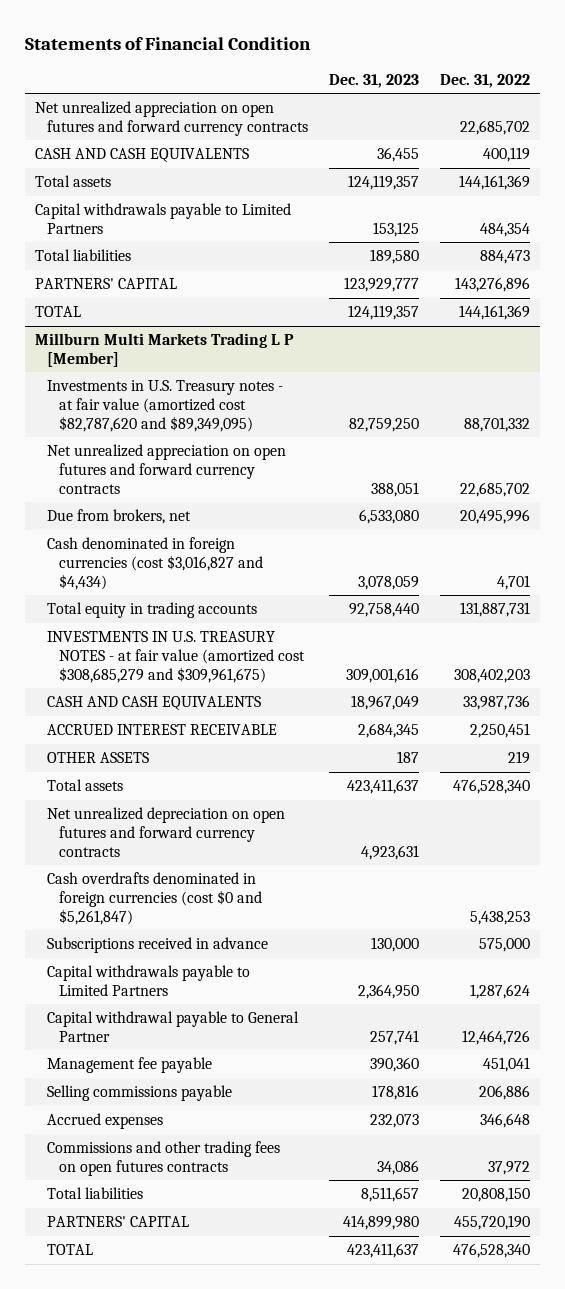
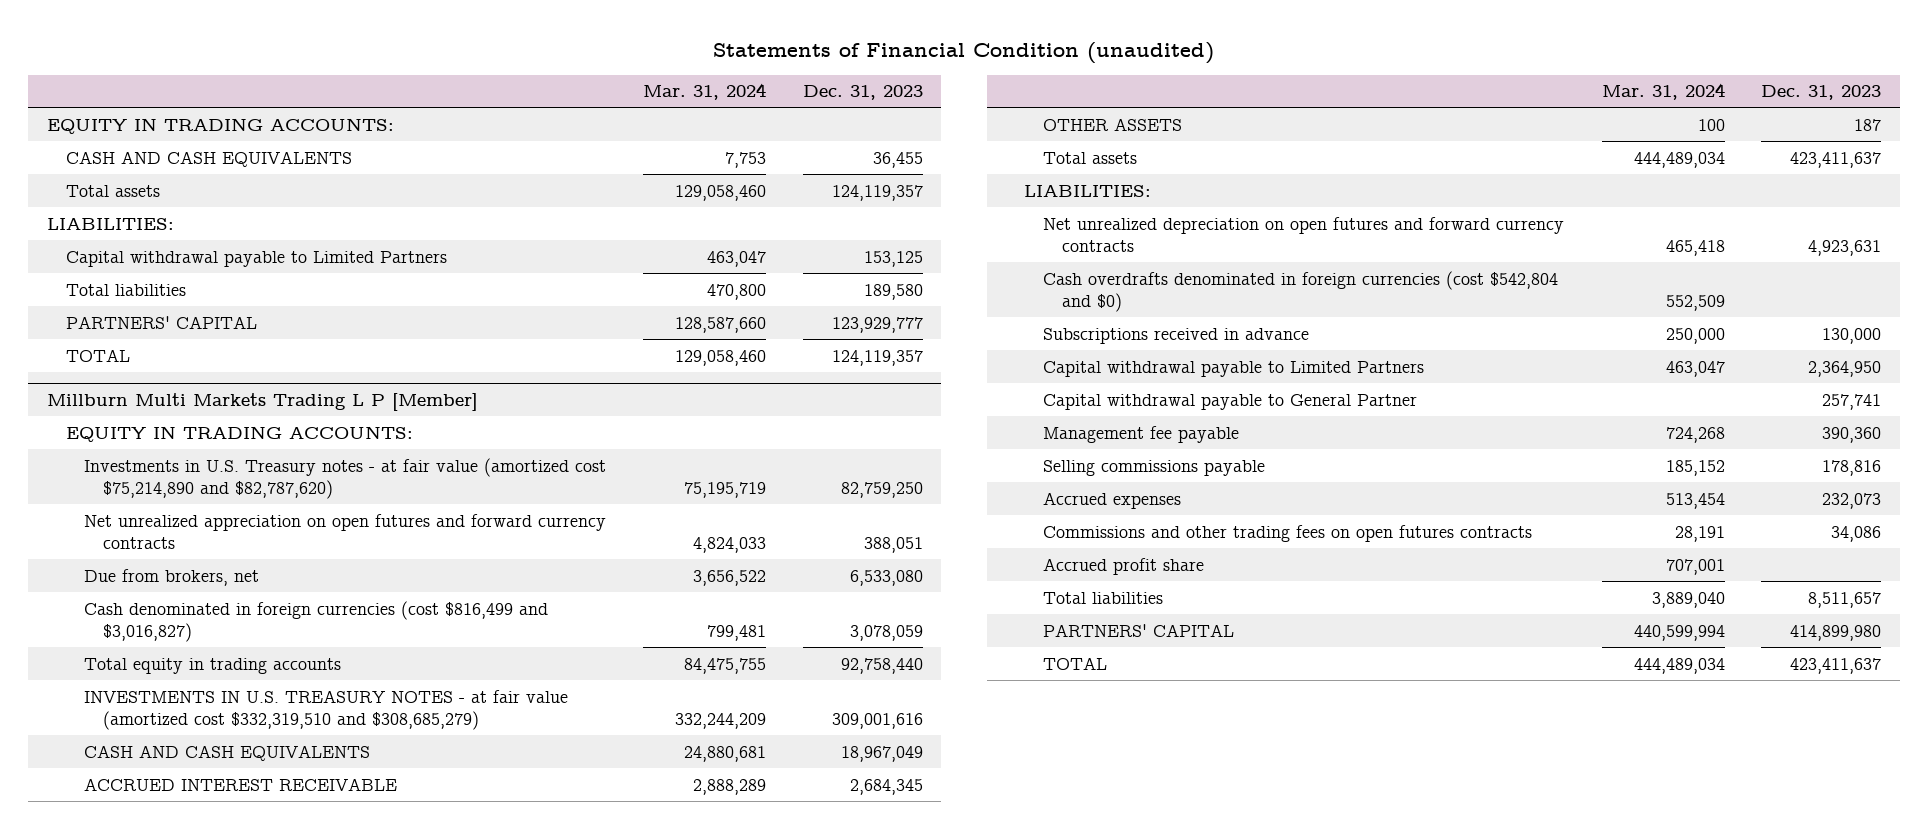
- Statements of Financial Condition
+ Statements of Financial Condition (unaudited)
- | Dec. 31, 2023 | Dec. 31, 2022
+ | Mar. 31, 2024 | Dec. 31, 2023
- Net unrealized appreciation on open futures and forward currency contracts | | 22,685,702
+ EQUITY IN TRADING ACCOUNTS:
- Capital withdrawals payable to Limited Partners | 153,125 | 484,354
+ LIABILITIES:
+ Capital withdrawal payable to Limited Partners | 463,047 | 153,125
@ Millburn Multi Markets Trading L P [Member]
- Investments in U.S. Treasury notes - at fair value (amortized cost $82,787,620 and $89,349,095) | 82,759,250 | 88,701,332
+ EQUITY IN TRADING ACCOUNTS:
+ Investments in U.S. Treasury notes - at fair value (amortized cost $75,214,890 and $82,787,620) | 75,195,719 | 82,759,250
- Cash denominated in foreign currencies (cost $3,016,827 and $4,434) | 3,078,059 | 4,701
+ Cash denominated in foreign currencies (cost $816,499 and $3,016,827) | 799,481 | 3,078,059
- INVESTMENTS IN U.S. TREASURY NOTES - at fair value (amortized cost $308,685,279 and $309,961,675) | 309,001,616 | 308,402,203
+ INVESTMENTS IN U.S. TREASURY NOTES - at fair value (amortized cost $332,319,510 and $308,685,279) | 332,244,209 | 309,001,616
+ LIABILITIES:
- Cash overdrafts denominated in foreign currencies (cost $0 and $5,261,847) | | 5,438,253
+ Cash overdrafts denominated in foreign currencies (cost $542,804 and $0) | 552,509 |
- Capital withdrawals payable to Limited Partners | 2,364,950 | 1,287,624
+ Capital withdrawal payable to Limited Partners | 463,047 | 2,364,950
+ Accrued profit share | 707,001 |

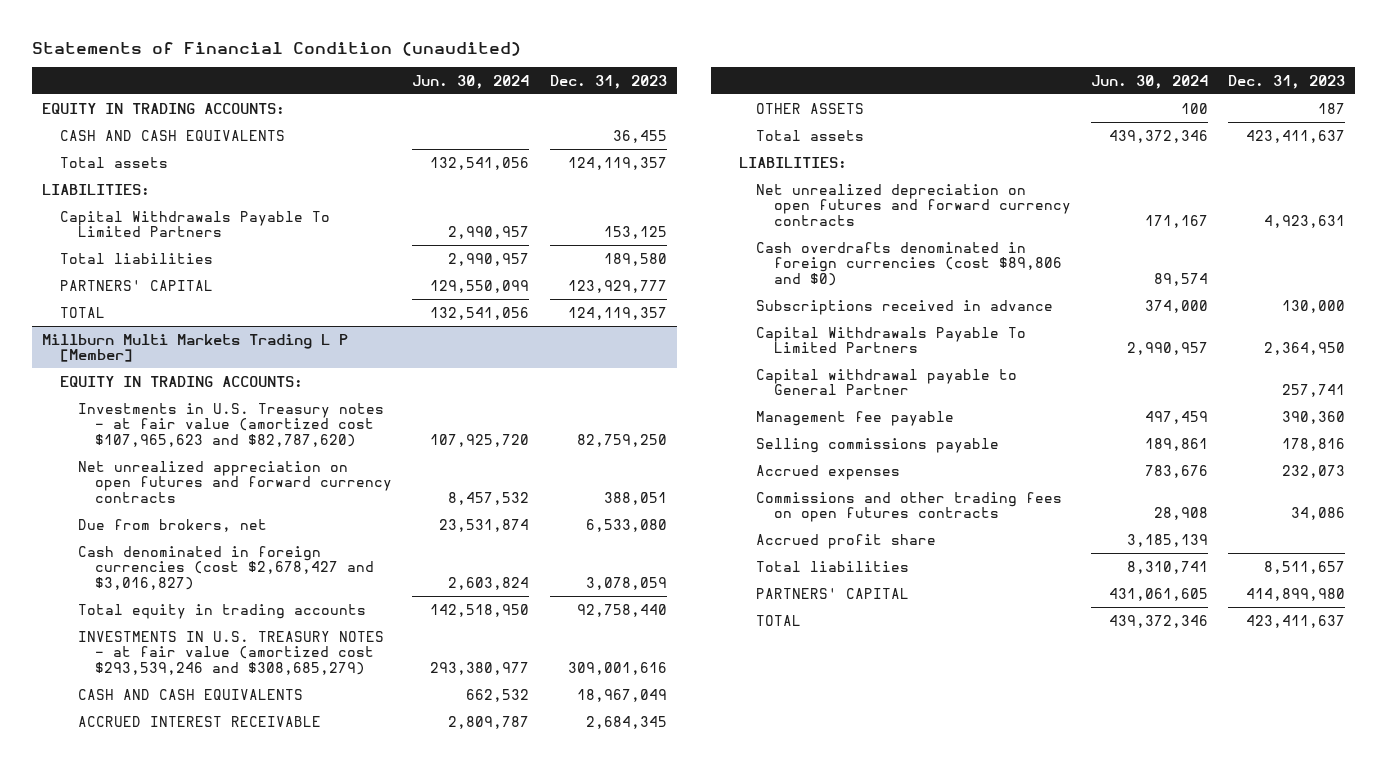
- | Mar. 31, 2024 | Dec. 31, 2023
+ | Jun. 30, 2024 | Dec. 31, 2023
- Capital withdrawal payable to Limited Partners | 463,047 | 153,125
+ Capital Withdrawals Payable To Limited Partners | 2,990,957 | 153,125
@ Millburn Multi Markets Trading L P [Member]
- Investments in U.S. Treasury notes - at fair value (amortized cost $75,214,890 and $82,787,620) | 75,195,719 | 82,759,250
+ Investments in U.S. Treasury notes - at fair value (amortized cost $107,965,623 and $82,787,620) | 107,925,720 | 82,759,250
- Cash denominated in foreign currencies (cost $816,499 and $3,016,827) | 799,481 | 3,078,059
+ Cash denominated in foreign currencies (cost $2,678,427 and $3,016,827) | 2,603,824 | 3,078,059
- INVESTMENTS IN U.S. TREASURY NOTES - at fair value (amortized cost $332,319,510 and $308,685,279) | 332,244,209 | 309,001,616
+ INVESTMENTS IN U.S. TREASURY NOTES - at fair value (amortized cost $293,539,246 and $308,685,279) | 293,380,977 | 309,001,616
- Cash overdrafts denominated in foreign currencies (cost $542,804 and $0) | 552,509 |
+ Cash overdrafts denominated in foreign currencies (cost $89,806 and $0) | 89,574 |
- Capital withdrawal payable to Limited Partners | 463,047 | 2,364,950
+ Capital Withdrawals Payable To Limited Partners | 2,990,957 | 2,364,950

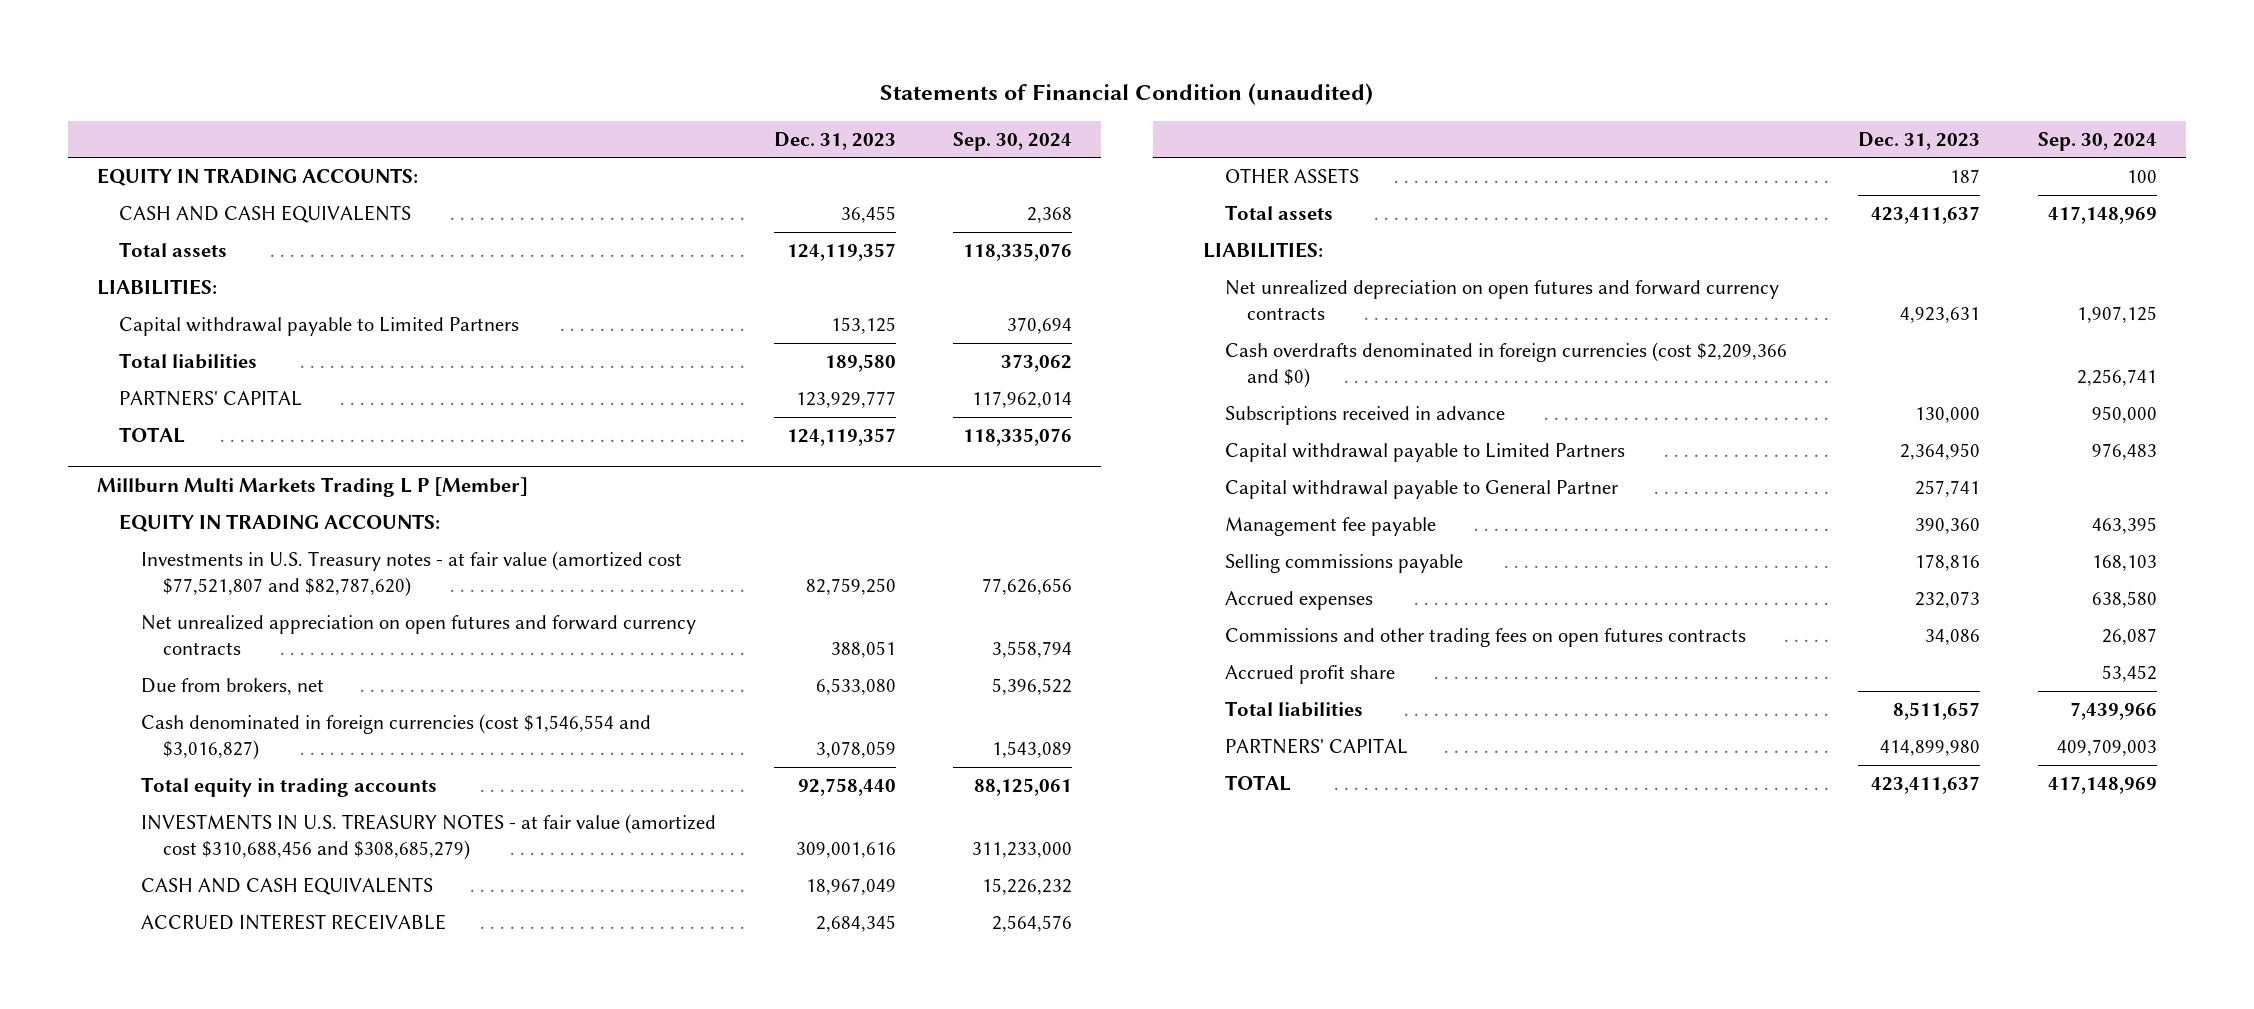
- | Jun. 30, 2024 | Dec. 31, 2023
+ | Dec. 31, 2023 | Sep. 30, 2024
- Capital Withdrawals Payable To Limited Partners | 2,990,957 | 153,125
+ Capital withdrawal payable to Limited Partners | 153,125 | 370,694
@ Millburn Multi Markets Trading L P [Member]
- Investments in U.S. Treasury notes - at fair value (amortized cost $107,965,623 and $82,787,620) | 107,925,720 | 82,759,250
+ Investments in U.S. Treasury notes - at fair value (amortized cost $77,521,807 and $82,787,620) | 82,759,250 | 77,626,656
- Cash denominated in foreign currencies (cost $2,678,427 and $3,016,827) | 2,603,824 | 3,078,059
+ Cash denominated in foreign currencies (cost $1,546,554 and $3,016,827) | 3,078,059 | 1,543,089
- INVESTMENTS IN U.S. TREASURY NOTES - at fair value (amortized cost $293,539,246 and $308,685,279) | 293,380,977 | 309,001,616
+ INVESTMENTS IN U.S. TREASURY NOTES - at fair value (amortized cost $310,688,456 and $308,685,279) | 309,001,616 | 311,233,000
- Cash overdrafts denominated in foreign currencies (cost $89,806 and $0) | 89,574 |
+ Cash overdrafts denominated in foreign currencies (cost $2,209,366 and $0) | | 2,256,741
- Capital Withdrawals Payable To Limited Partners | 2,990,957 | 2,364,950
+ Capital withdrawal payable to Limited Partners | 2,364,950 | 976,483

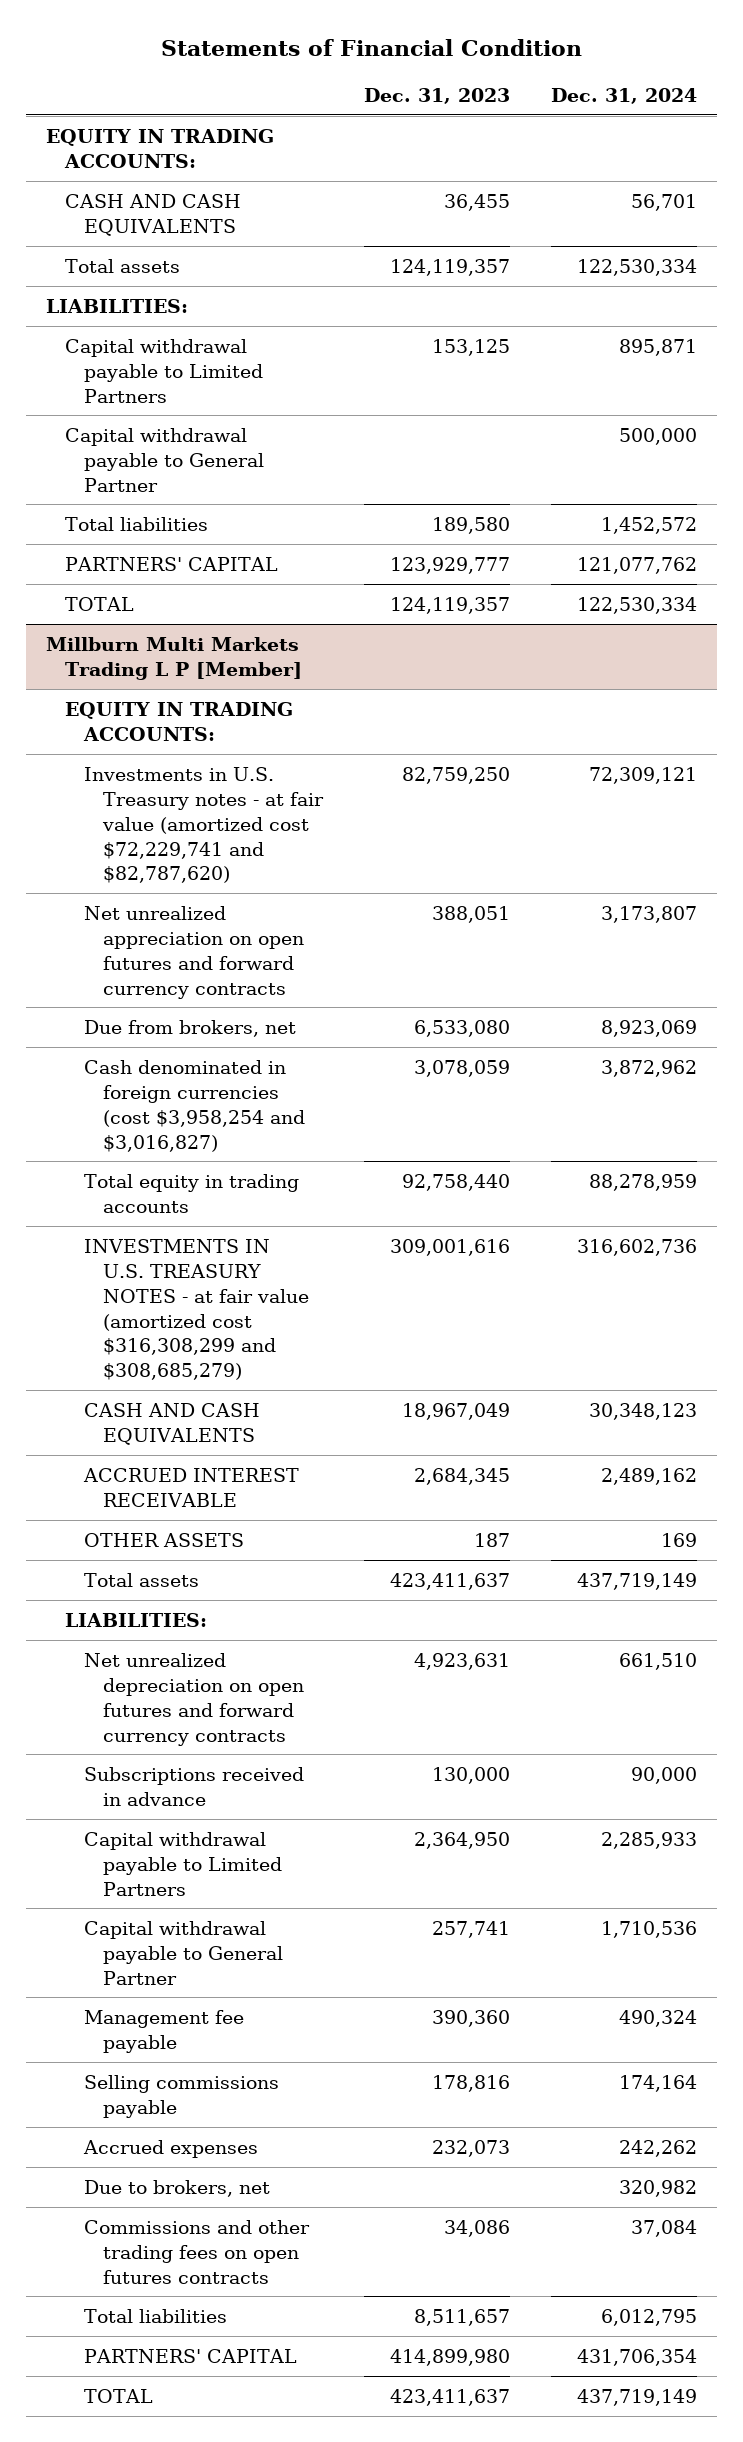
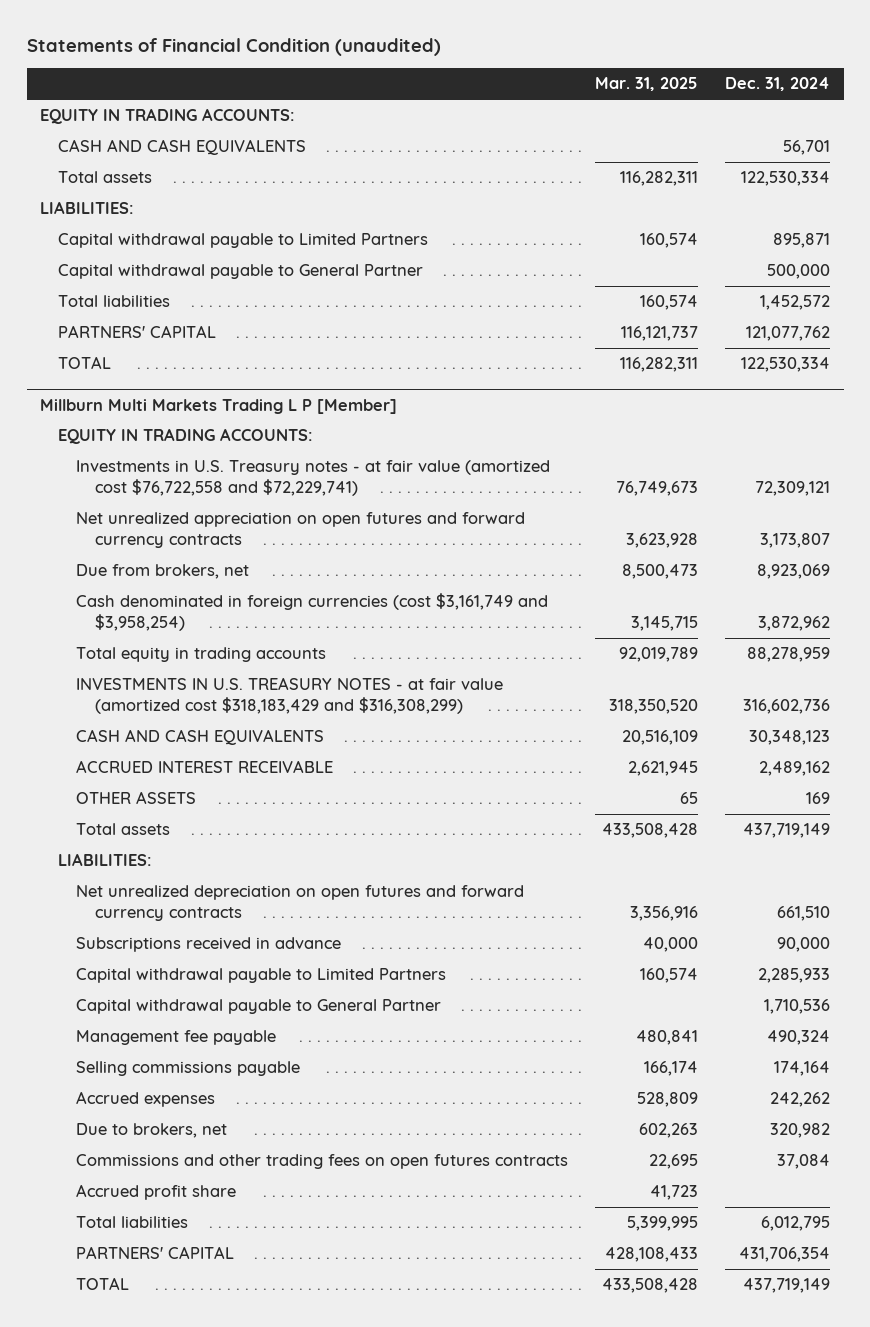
- Statements of Financial Condition
+ Statements of Financial Condition (unaudited)
- | Dec. 31, 2023 | Dec. 31, 2024
+ | Mar. 31, 2025 | Dec. 31, 2024
@ Millburn Multi Markets Trading L P [Member]
- Investments in U.S. Treasury notes - at fair value (amortized cost $72,229,741 and $82,787,620) | 82,759,250 | 72,309,121
+ Investments in U.S. Treasury notes - at fair value (amortized cost $76,722,558 and $72,229,741) | 76,749,673 | 72,309,121
- Cash denominated in foreign currencies (cost $3,958,254 and $3,016,827) | 3,078,059 | 3,872,962
+ Cash denominated in foreign currencies (cost $3,161,749 and $3,958,254) | 3,145,715 | 3,872,962
- INVESTMENTS IN U.S. TREASURY NOTES - at fair value (amortized cost $316,308,299 and $308,685,279) | 309,001,616 | 316,602,736
+ INVESTMENTS IN U.S. TREASURY NOTES - at fair value (amortized cost $318,183,429 and $316,308,299) | 318,350,520 | 316,602,736
+ Accrued profit share | 41,723 |

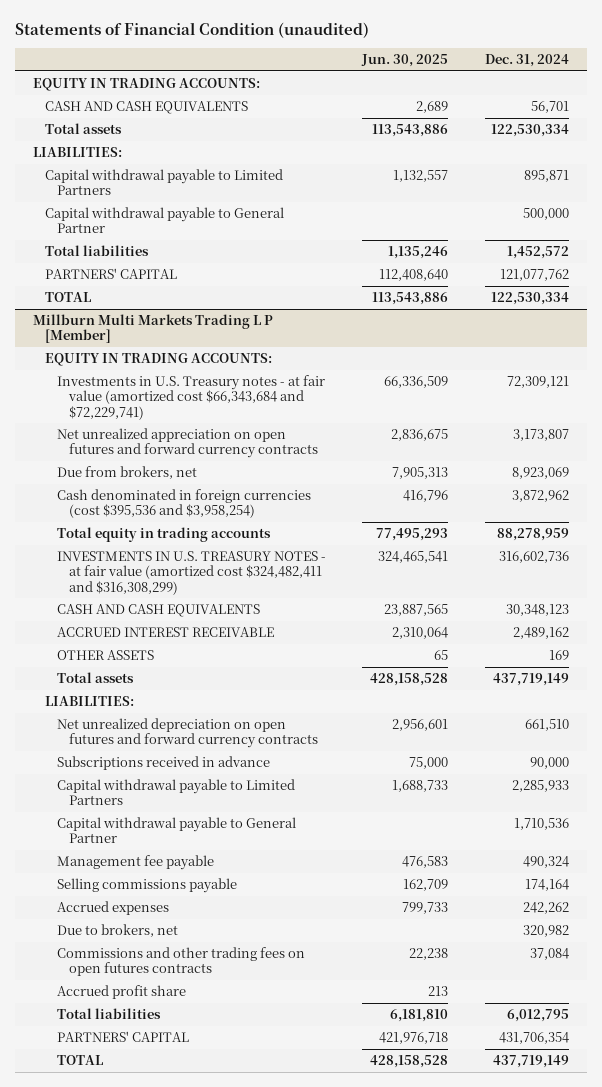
- | Mar. 31, 2025 | Dec. 31, 2024
+ | Jun. 30, 2025 | Dec. 31, 2024
@ Millburn Multi Markets Trading L P [Member]
- Investments in U.S. Treasury notes - at fair value (amortized cost $76,722,558 and $72,229,741) | 76,749,673 | 72,309,121
+ Investments in U.S. Treasury notes - at fair value (amortized cost $66,343,684 and $72,229,741) | 66,336,509 | 72,309,121
- Cash denominated in foreign currencies (cost $3,161,749 and $3,958,254) | 3,145,715 | 3,872,962
+ Cash denominated in foreign currencies (cost $395,536 and $3,958,254) | 416,796 | 3,872,962
- INVESTMENTS IN U.S. TREASURY NOTES - at fair value (amortized cost $318,183,429 and $316,308,299) | 318,350,520 | 316,602,736
+ INVESTMENTS IN U.S. TREASURY NOTES - at fair value (amortized cost $324,482,411 and $316,308,299) | 324,465,541 | 316,602,736

